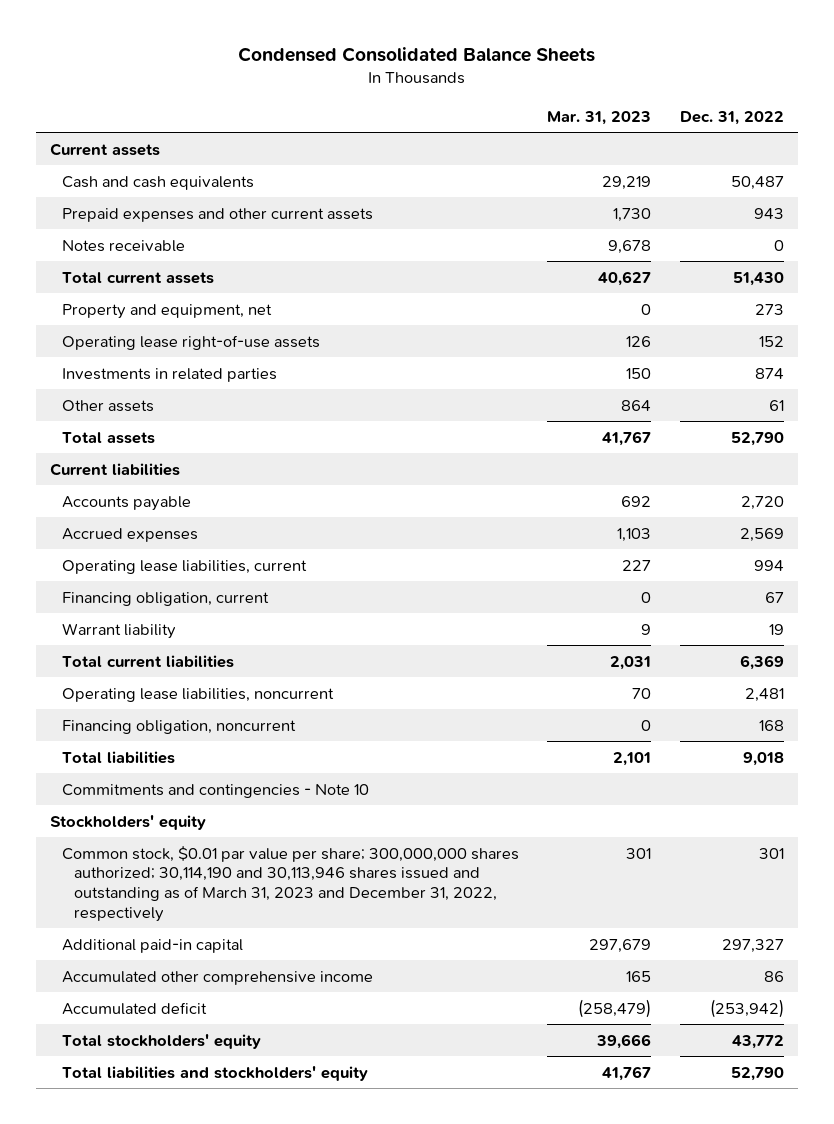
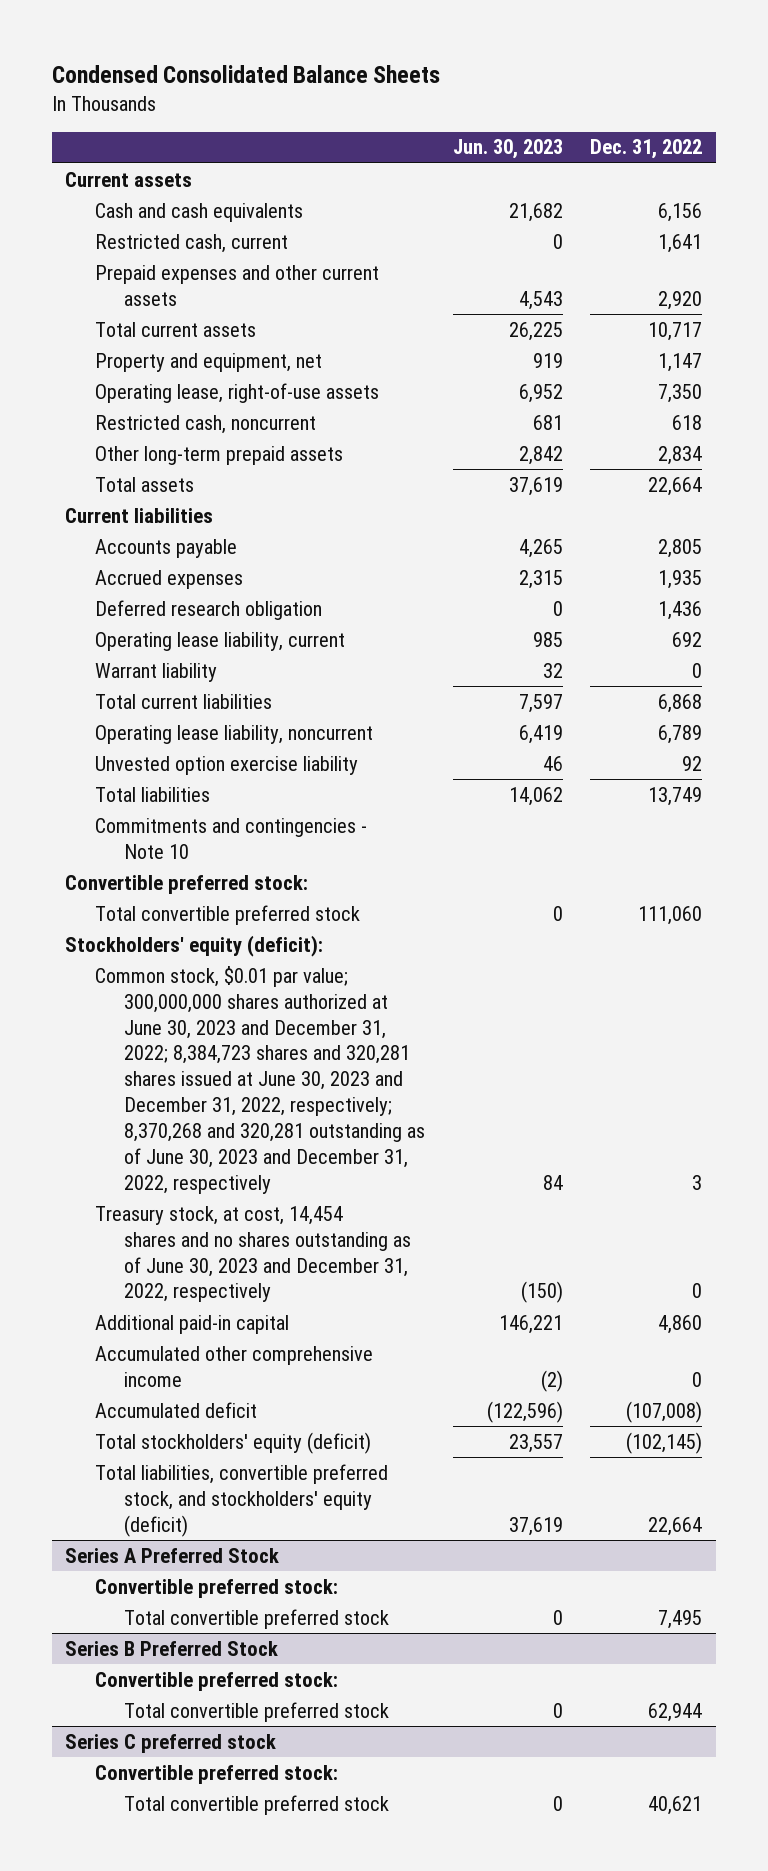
- | Mar. 31, 2023 | Dec. 31, 2022
+ | Jun. 30, 2023 | Dec. 31, 2022
- Cash and cash equivalents | 29,219 | 50,487
- Prepaid expenses and other current assets | 1,730 | 943
- Notes receivable | 9,678 | 0
- Total current assets | 40,627 | 51,430
- Property and equipment, net | 0 | 273
- Operating lease right-of-use assets | 126 | 152
- Investments in related parties | 150 | 874
- Other assets | 864 | 61
- Total assets | 41,767 | 52,790
+ Cash and cash equivalents | 21,682 | 6,156
+ Restricted cash, current | 0 | 1,641
+ Prepaid expenses and other current assets | 4,543 | 2,920
+ Total current assets | 26,225 | 10,717
+ Property and equipment, net | 919 | 1,147
+ Operating lease, right-of-use assets | 6,952 | 7,350
+ Restricted cash, noncurrent | 681 | 618
+ Other long-term prepaid assets | 2,842 | 2,834
+ Total assets | 37,619 | 22,664
- Accounts payable | 692 | 2,720
- Accrued expenses | 1,103 | 2,569
- Operating lease liabilities, current | 227 | 994
- Financing obligation, current | 0 | 67
- Warrant liability | 9 | 19
- Total current liabilities | 2,031 | 6,369
- Operating lease liabilities, noncurrent | 70 | 2,481
- Financing obligation, noncurrent | 0 | 168
- Total liabilities | 2,101 | 9,018
+ Accounts payable | 4,265 | 2,805
+ Accrued expenses | 2,315 | 1,935
+ Deferred research obligation | 0 | 1,436
+ Operating lease liability, current | 985 | 692
+ Warrant liability | 32 | 0
+ Total current liabilities | 7,597 | 6,868
+ Operating lease liability, noncurrent | 6,419 | 6,789
+ Unvested option exercise liability | 46 | 92
+ Total liabilities | 14,062 | 13,749
- Stockholders' equity
- Common stock, $0.01 par value per share; 300,000,000 shares authorized; 30,114,190 and 30,113,946 shares issued and outstanding as of March 31, 2023 and December 31, 2022, respectively | 301 | 301
- Additional paid-in capital | 297,679 | 297,327
- Accumulated other comprehensive income | 165 | 86
- Accumulated deficit | (258,479) | (253,942)
- Total stockholders' equity | 39,666 | 43,772
- Total liabilities and stockholders' equity | 41,767 | 52,790
+ Convertible preferred stock:
+ Total convertible preferred stock | 0 | 111,060
+ Stockholders' equity (deficit):
+ Common stock, $0.01 par value; 300,000,000 shares authorized at June 30, 2023 and December 31, 2022; 8,384,723 shares and 320,281 shares issued at June 30, 2023 and December 31, 2022, respectively; 8,370,268 and 320,281 outstanding as of June 30, 2023 and December 31, 2022, respectively | 84 | 3
+ Treasury stock, at cost, 14,454 shares and no shares outstanding as of June 30, 2023 and December 31, 2022, respectively | (150) | 0
+ Additional paid-in capital | 146,221 | 4,860
+ Accumulated other comprehensive income | (2) | 0
+ Accumulated deficit | (122,596) | (107,008)
+ Total stockholders' equity (deficit) | 23,557 | (102,145)
+ Total liabilities, convertible preferred stock, and stockholders' equity (deficit) | 37,619 | 22,664
+ Series A Preferred Stock
+ Convertible preferred stock:
+ Total convertible preferred stock | 0 | 7,495
+ Series B Preferred Stock
+ Convertible preferred stock:
+ Total convertible preferred stock | 0 | 62,944
+ Series C preferred stock
+ Convertible preferred stock:
+ Total convertible preferred stock | 0 | 40,621

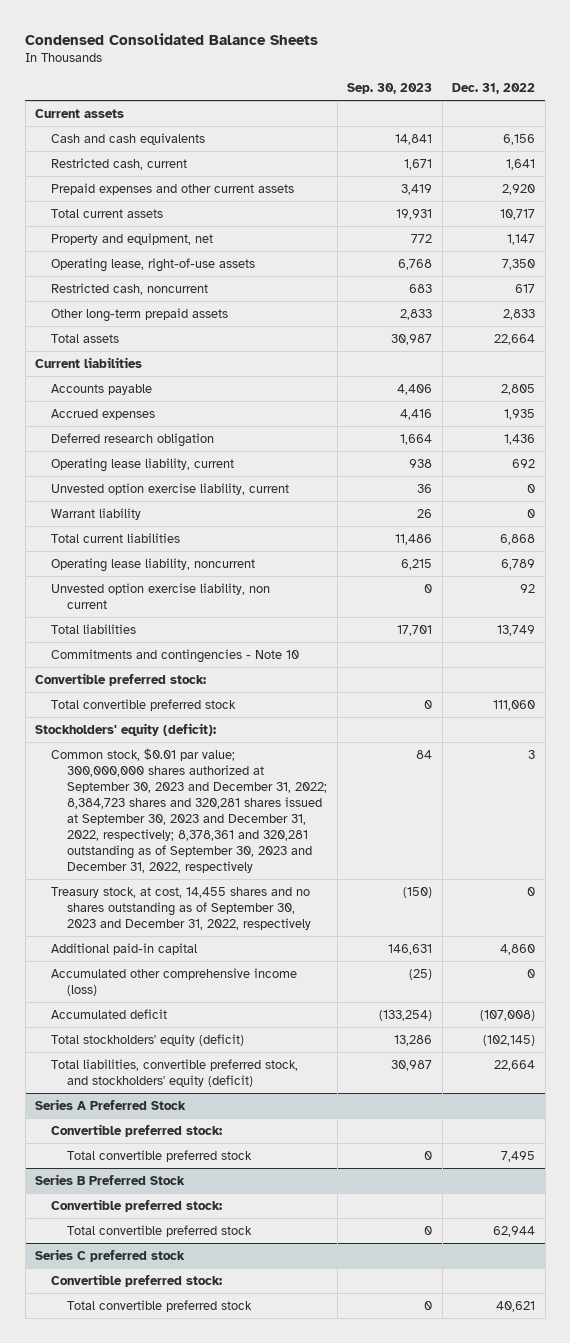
- | Jun. 30, 2023 | Dec. 31, 2022
+ | Sep. 30, 2023 | Dec. 31, 2022
- Restricted cash, noncurrent | 681 | 618
- Other long-term prepaid assets | 2,842 | 2,834
+ Restricted cash, noncurrent | 683 | 617
+ Other long-term prepaid assets | 2,833 | 2,833
+ Unvested option exercise liability, current | 36 | 0
- Unvested option exercise liability | 46 | 92
+ Unvested option exercise liability, non current | 0 | 92
- Common stock, $0.01 par value; 300,000,000 shares authorized at June 30, 2023 and December 31, 2022; 8,384,723 shares and 320,281 shares issued at June 30, 2023 and December 31, 2022, respectively; 8,370,268 and 320,281 outstanding as of June 30, 2023 and December 31, 2022, respectively | 84 | 3
- Treasury stock, at cost, 14,454 shares and no shares outstanding as of June 30, 2023 and December 31, 2022, respectively | (150) | 0
+ Common stock, $0.01 par value; 300,000,000 shares authorized at September 30, 2023 and December 31, 2022; 8,384,723 shares and 320,281 shares issued at September 30, 2023 and December 31, 2022, respectively; 8,378,361 and 320,281 outstanding as of September 30, 2023 and December 31, 2022, respectively | 84 | 3
+ Treasury stock, at cost, 14,455 shares and no shares outstanding as of September 30, 2023 and December 31, 2022, respectively | (150) | 0
- Accumulated other comprehensive income | (2) | 0
+ Accumulated other comprehensive income (loss) | (25) | 0

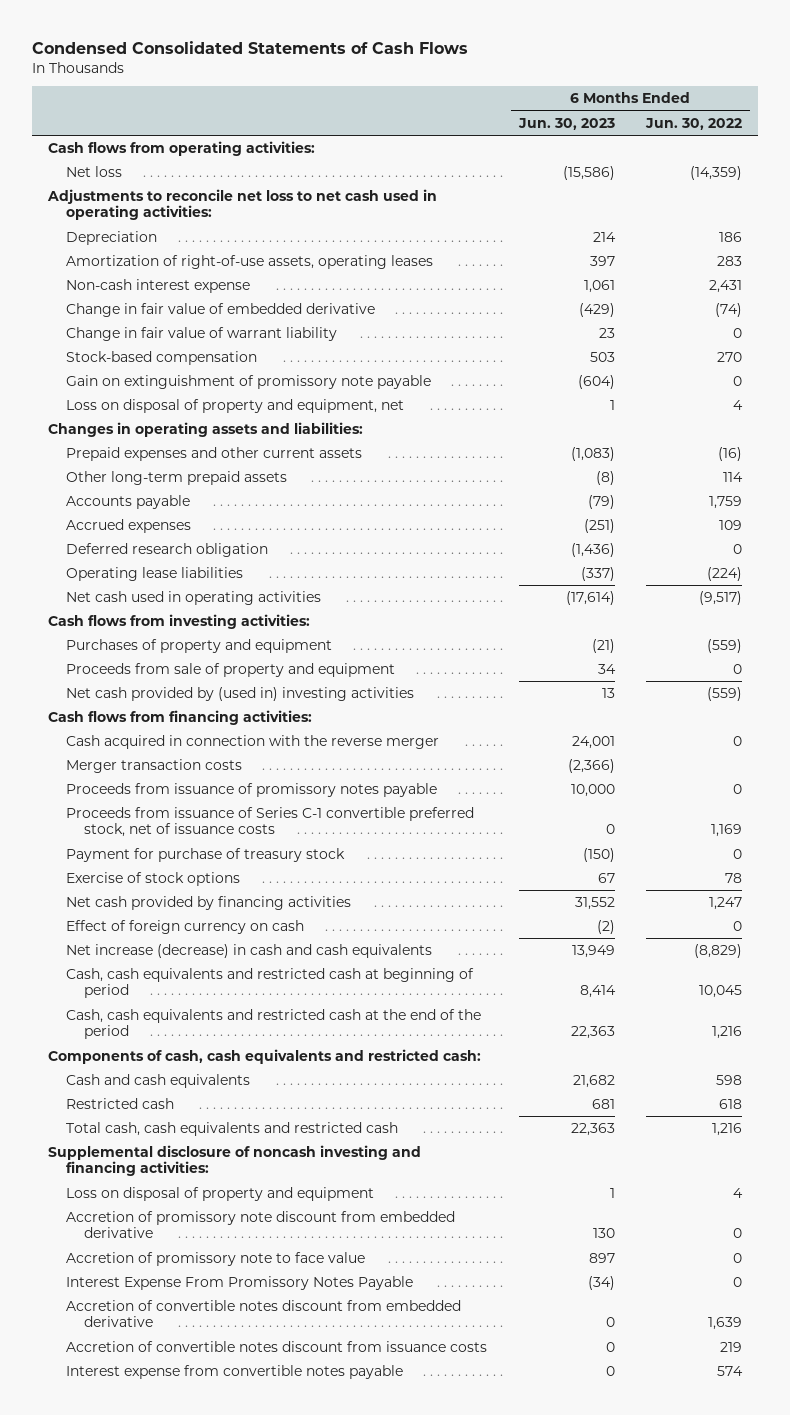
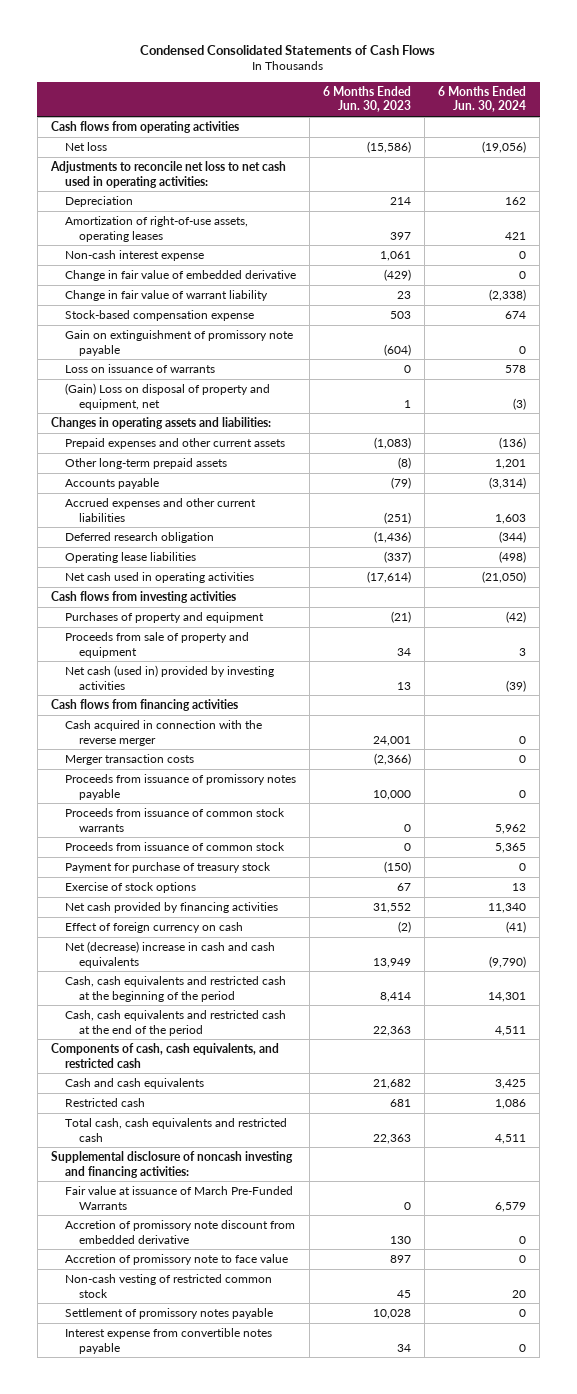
- | 6 Months Ended Jun. 30, 2023 | 6 Months Ended Jun. 30, 2022
+ | 6 Months Ended Jun. 30, 2023 | 6 Months Ended Jun. 30, 2024
- Cash flows from operating activities:
+ Cash flows from operating activities
- Stock-based compensation | 503 | 270
+ Stock-based compensation expense | 503 | 674
- Loss on disposal of property and equipment, net | 1 | 4
+ Loss on issuance of warrants | 0 | 578
+ (Gain) Loss on disposal of property and equipment, net | 1 | (3)
- Accrued expenses | (251) | 109
+ Accrued expenses and other current liabilities | (251) | 1,603
- Cash flows from investing activities:
+ Cash flows from investing activities
- Net cash provided by (used in) investing activities | 13 | (559)
- Cash flows from financing activities:
+ Net cash (used in) provided by investing activities | 13 | (39)
+ Cash flows from financing activities
- Proceeds from issuance of Series C-1 convertible preferred stock, net of issuance costs | 0 | 1,169
+ Proceeds from issuance of common stock warrants | 0 | 5,962
+ Proceeds from issuance of common stock | 0 | 5,365
- Net increase (decrease) in cash and cash equivalents | 13,949 | (8,829)
- Cash, cash equivalents and restricted cash at beginning of period | 8,414 | 10,045
+ Net (decrease) increase in cash and cash equivalents | 13,949 | (9,790)
+ Cash, cash equivalents and restricted cash at the beginning of the period | 8,414 | 14,301
- Components of cash, cash equivalents and restricted cash:
+ Components of cash, cash equivalents, and restricted cash
- Loss on disposal of property and equipment | 1 | 4
+ Fair value at issuance of March Pre-Funded Warrants | 0 | 6,579
- Interest Expense From Promissory Notes Payable | (34) | 0
- Accretion of convertible notes discount from embedded derivative | 0 | 1,639
- Accretion of convertible notes discount from issuance costs | 0 | 219
- Interest expense from convertible notes payable | 0 | 574
+ Non-cash vesting of restricted common stock | 45 | 20
+ Settlement of promissory notes payable | 10,028 | 0
+ Interest expense from convertible notes payable | 34 | 0

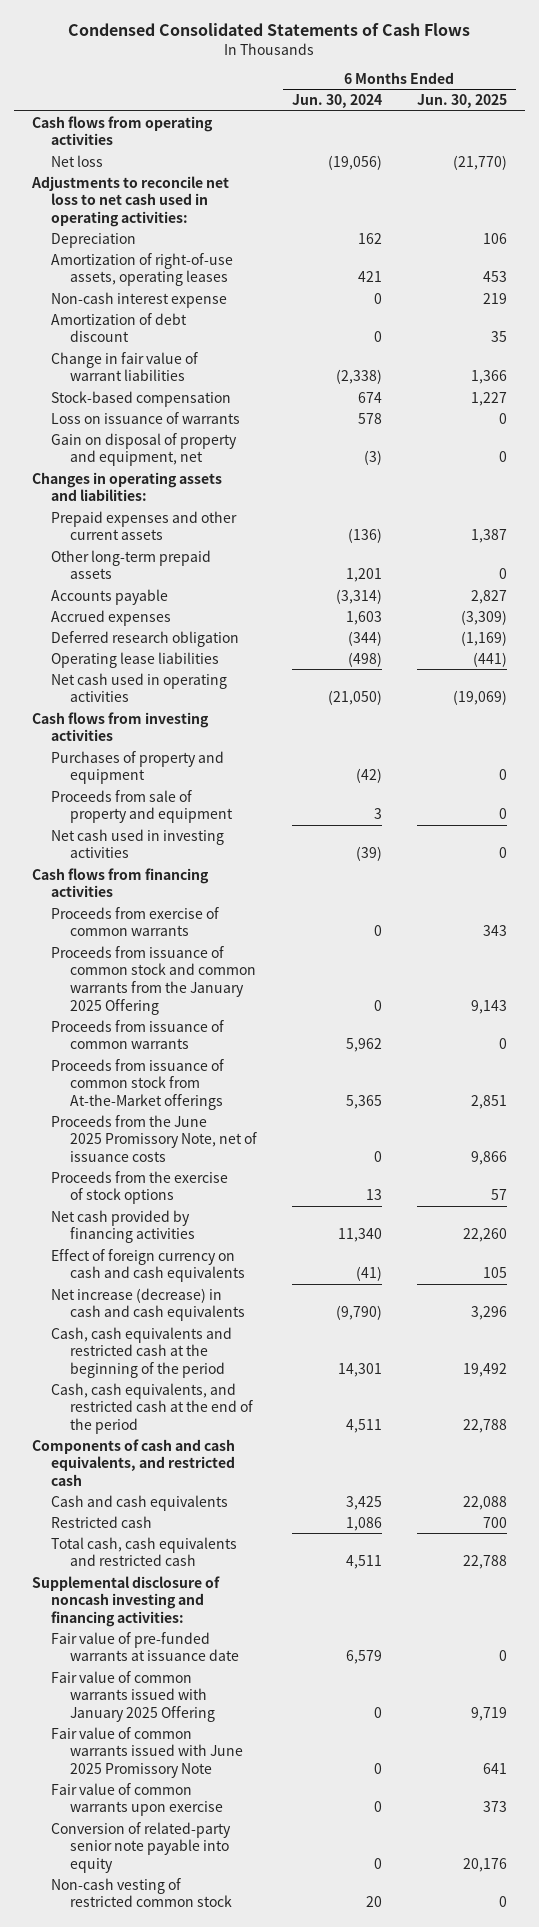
- | 6 Months Ended Jun. 30, 2023 | 6 Months Ended Jun. 30, 2024
+ | 6 Months Ended Jun. 30, 2024 | 6 Months Ended Jun. 30, 2025
- Change in fair value of embedded derivative | (429) | 0
- Change in fair value of warrant liability | 23 | (2,338)
- Stock-based compensation expense | 503 | 674
- Gain on extinguishment of promissory note payable | (604) | 0
+ Amortization of debt discount | 0 | 35
+ Change in fair value of warrant liabilities | (2,338) | 1,366
+ Stock-based compensation | 674 | 1,227
- (Gain) Loss on disposal of property and equipment, net | 1 | (3)
+ Gain on disposal of property and equipment, net | (3) | 0
- Accrued expenses and other current liabilities | (251) | 1,603
+ Accrued expenses | 1,603 | (3,309)
- Net cash (used in) provided by investing activities | 13 | (39)
+ Net cash used in investing activities | (39) | 0
- Cash acquired in connection with the reverse merger | 24,001 | 0
- Merger transaction costs | (2,366) | 0
- Proceeds from issuance of promissory notes payable | 10,000 | 0
- Proceeds from issuance of common stock warrants | 0 | 5,962
- Proceeds from issuance of common stock | 0 | 5,365
- Payment for purchase of treasury stock | (150) | 0
- Exercise of stock options | 67 | 13
+ Proceeds from exercise of common warrants | 0 | 343
+ Proceeds from issuance of common stock and common warrants from the January 2025 Offering | 0 | 9,143
+ Proceeds from issuance of common warrants | 5,962 | 0
+ Proceeds from issuance of common stock from At-the-Market offerings | 5,365 | 2,851
+ Proceeds from the June 2025 Promissory Note, net of issuance costs | 0 | 9,866
+ Proceeds from the exercise of stock options | 13 | 57
- Effect of foreign currency on cash | (2) | (41)
- Net (decrease) increase in cash and cash equivalents | 13,949 | (9,790)
+ Effect of foreign currency on cash and cash equivalents | (41) | 105
+ Net increase (decrease) in cash and cash equivalents | (9,790) | 3,296
- Cash, cash equivalents and restricted cash at the end of the period | 22,363 | 4,511
- Components of cash, cash equivalents, and restricted cash
+ Cash, cash equivalents, and restricted cash at the end of the period | 4,511 | 22,788
+ Components of cash and cash equivalents, and restricted cash
- Fair value at issuance of March Pre-Funded Warrants | 0 | 6,579
- Accretion of promissory note discount from embedded derivative | 130 | 0
- Accretion of promissory note to face value | 897 | 0
+ Fair value of pre-funded warrants at issuance date | 6,579 | 0
+ Fair value of common warrants issued with January 2025 Offering | 0 | 9,719
+ Fair value of common warrants issued with June 2025 Promissory Note | 0 | 641
+ Fair value of common warrants upon exercise | 0 | 373
+ Conversion of related-party senior note payable into equity | 0 | 20,176
- Settlement of promissory notes payable | 10,028 | 0
- Interest expense from convertible notes payable | 34 | 0

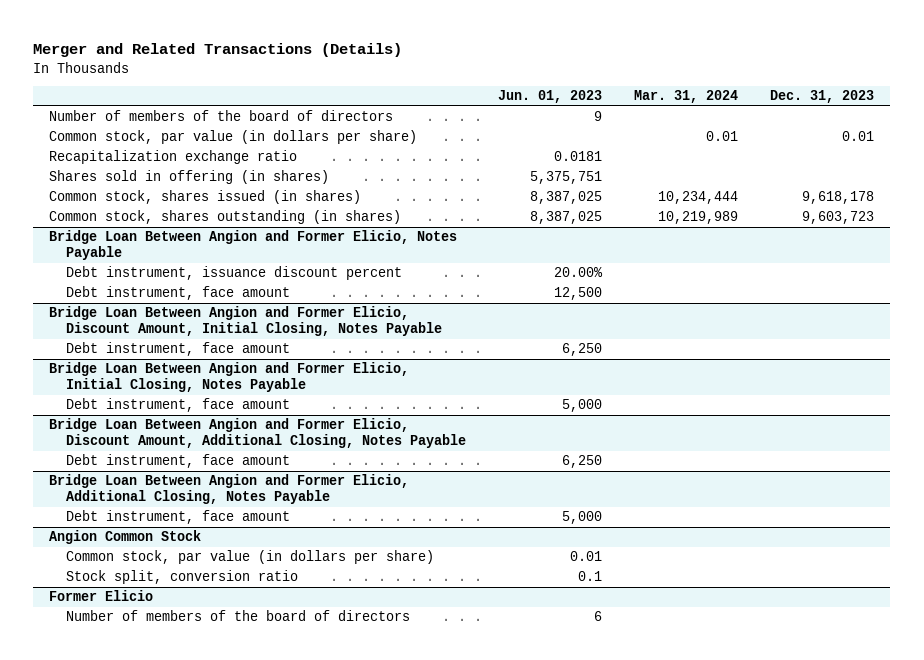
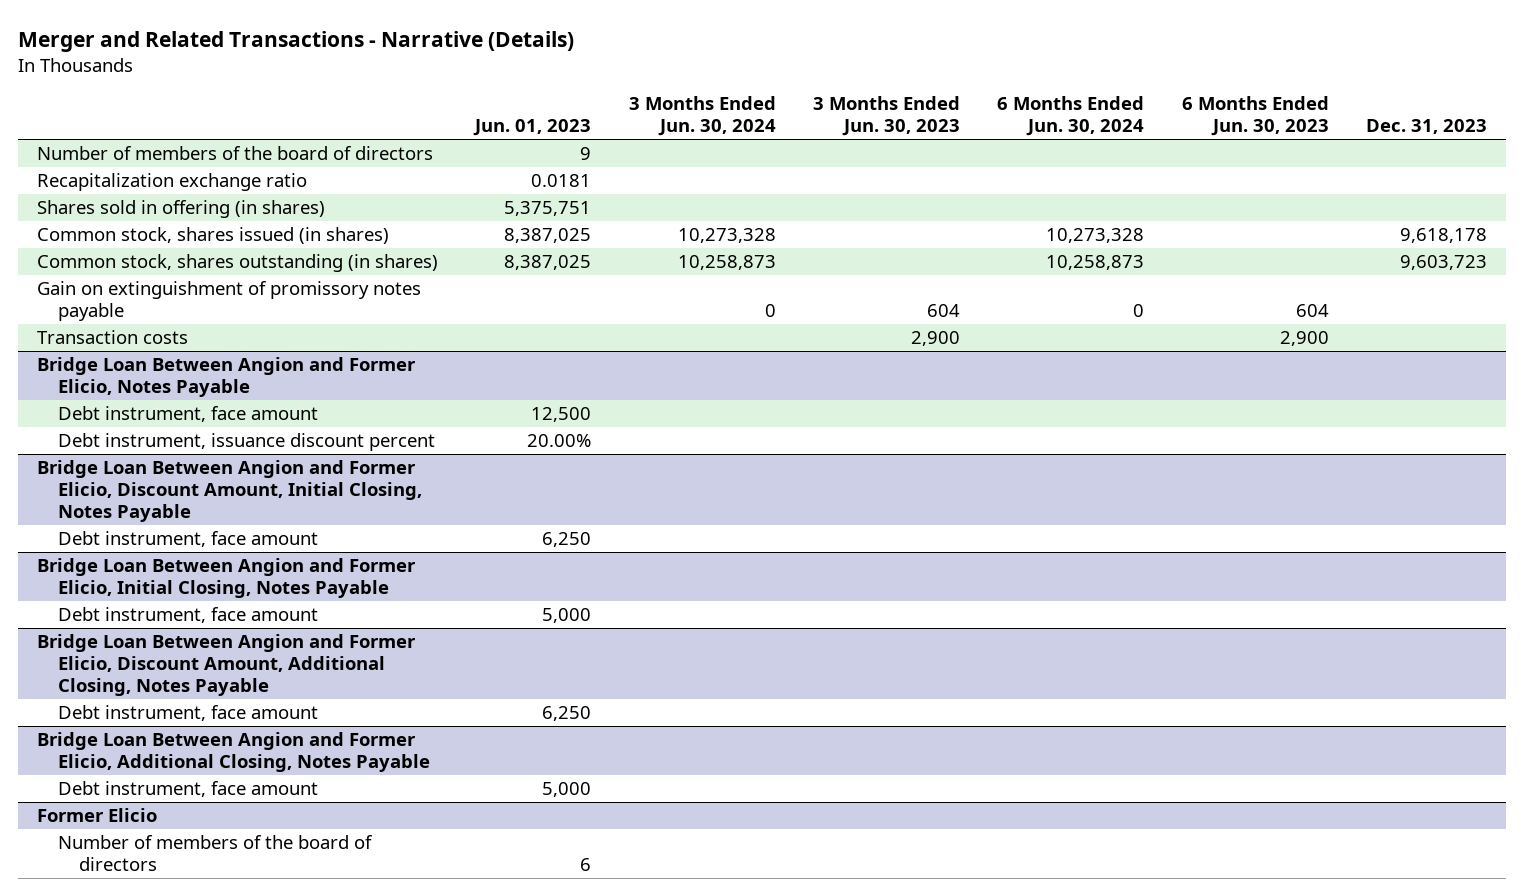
- Merger and Related Transactions (Details)
+ Merger and Related Transactions - Narrative (Details)
- | Jun. 01, 2023 | Mar. 31, 2024 | Dec. 31, 2023
+ | Jun. 01, 2023 | 3 Months Ended Jun. 30, 2024 | 3 Months Ended Jun. 30, 2023 | 6 Months Ended Jun. 30, 2024 | 6 Months Ended Jun. 30, 2023 | Dec. 31, 2023
- Common stock, par value (in dollars per share) | | 0.01 | 0.01
+ Gain on extinguishment of promissory notes payable | | 0 | 604 | 0 | 604 |
+ Transaction costs | | | 2,900 | | 2,900 |
@ Bridge Loan Between Angion and Former Elicio, Notes Payable
moved down: Debt instrument, issuance discount percent | 20.00% | | | | |
- Angion Common Stock
- Common stock, par value (in dollars per share) | 0.01 | |
- Stock split, conversion ratio | 0.1 | |

